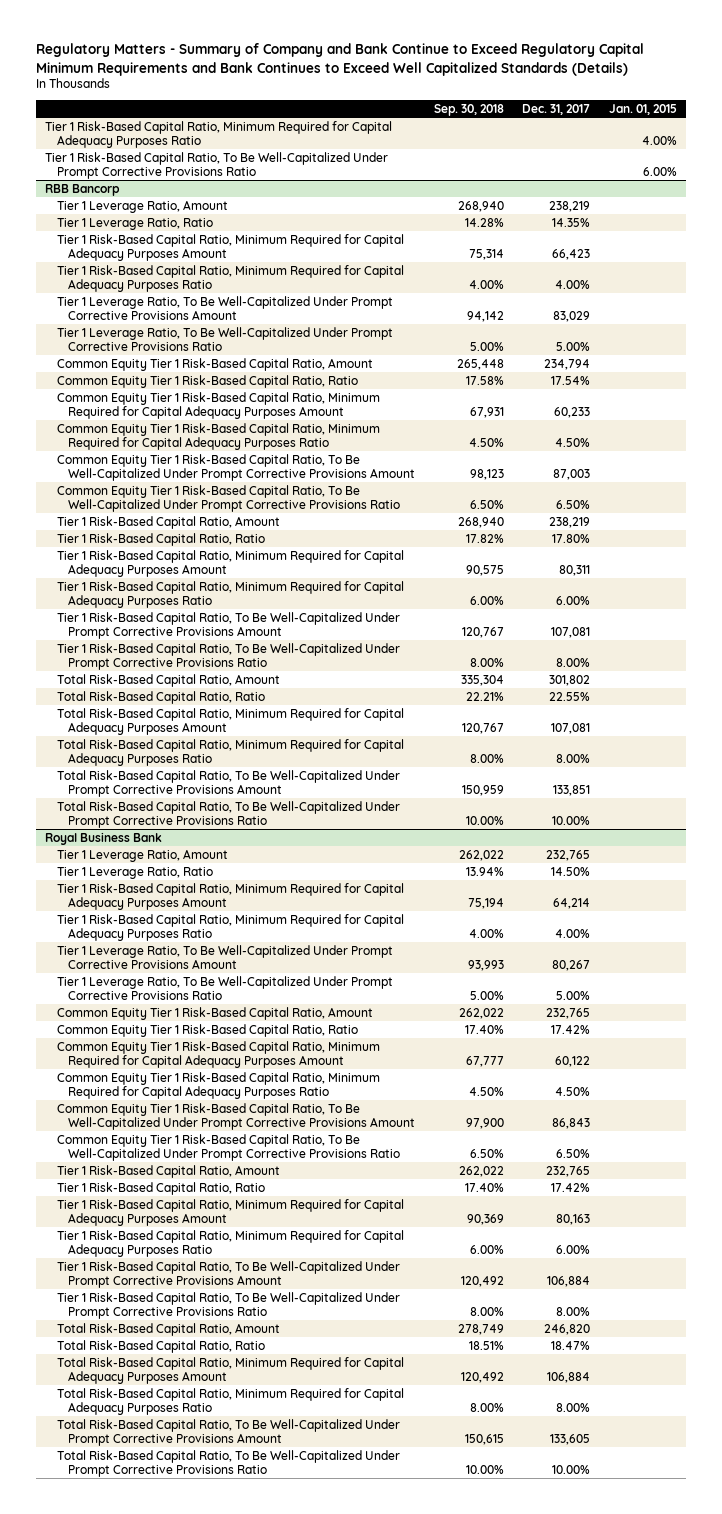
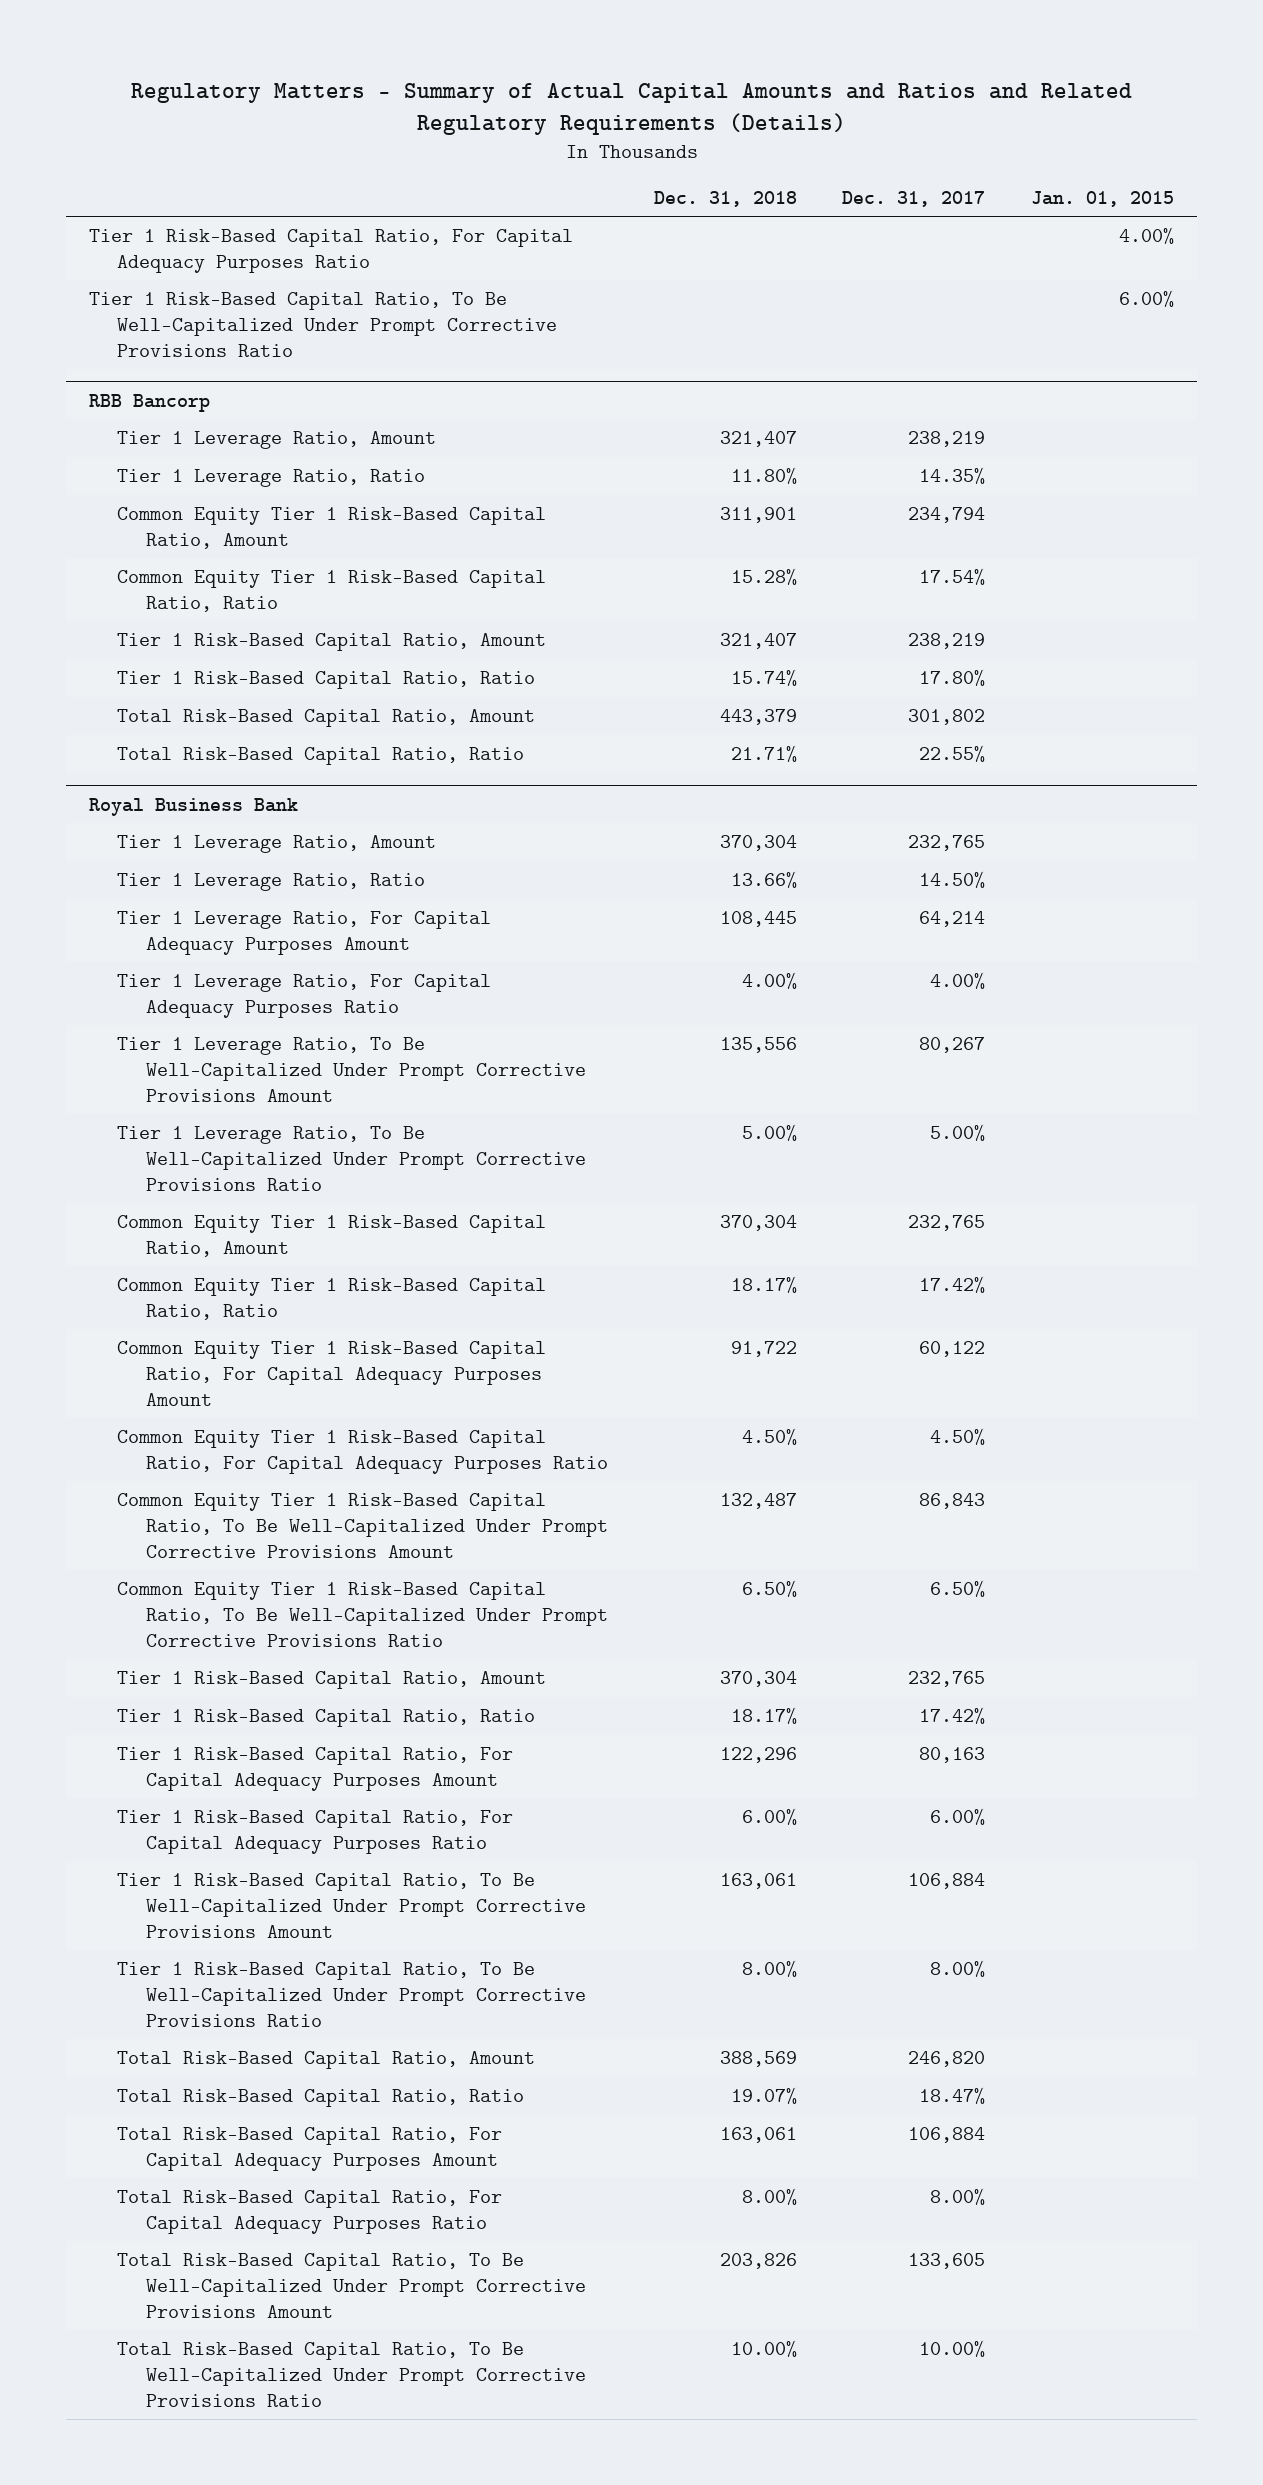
- Regulatory Matters - Summary of Company and Bank Continue to Exceed Regulatory Capital Minimum Requirements and Bank Continues to Exceed Well Capitalized Standards (Details)
+ Regulatory Matters - Summary of Actual Capital Amounts and Ratios and Related Regulatory Requirements (Details)
- | Sep. 30, 2018 | Dec. 31, 2017 | Jan. 01, 2015
+ | Dec. 31, 2018 | Dec. 31, 2017 | Jan. 01, 2015
- Tier 1 Risk-Based Capital Ratio, Minimum Required for Capital Adequacy Purposes Ratio | | | 4.00%
+ Tier 1 Risk-Based Capital Ratio, For Capital Adequacy Purposes Ratio | | | 4.00%
@ RBB Bancorp
- Tier 1 Risk-Based Capital Ratio, Minimum Required for Capital Adequacy Purposes Amount | 75,314 | 66,423 |
- Tier 1 Risk-Based Capital Ratio, Minimum Required for Capital Adequacy Purposes Ratio | 4.00% | 4.00% |
- Tier 1 Leverage Ratio, To Be Well-Capitalized Under Prompt Corrective Provisions Amount | 94,142 | 83,029 |
- Tier 1 Leverage Ratio, To Be Well-Capitalized Under Prompt Corrective Provisions Ratio | 5.00% | 5.00% |
- Common Equity Tier 1 Risk-Based Capital Ratio, Minimum Required for Capital Adequacy Purposes Amount | 67,931 | 60,233 |
- Common Equity Tier 1 Risk-Based Capital Ratio, Minimum Required for Capital Adequacy Purposes Ratio | 4.50% | 4.50% |
- Common Equity Tier 1 Risk-Based Capital Ratio, To Be Well-Capitalized Under Prompt Corrective Provisions Amount | 98,123 | 87,003 |
- Common Equity Tier 1 Risk-Based Capital Ratio, To Be Well-Capitalized Under Prompt Corrective Provisions Ratio | 6.50% | 6.50% |
- Tier 1 Risk-Based Capital Ratio, Minimum Required for Capital Adequacy Purposes Amount | 90,575 | 80,311 |
- Tier 1 Risk-Based Capital Ratio, Minimum Required for Capital Adequacy Purposes Ratio | 6.00% | 6.00% |
- Tier 1 Risk-Based Capital Ratio, To Be Well-Capitalized Under Prompt Corrective Provisions Amount | 120,767 | 107,081 |
- Tier 1 Risk-Based Capital Ratio, To Be Well-Capitalized Under Prompt Corrective Provisions Ratio | 8.00% | 8.00% |
- Total Risk-Based Capital Ratio, Minimum Required for Capital Adequacy Purposes Amount | 120,767 | 107,081 |
- Total Risk-Based Capital Ratio, Minimum Required for Capital Adequacy Purposes Ratio | 8.00% | 8.00% |
- Total Risk-Based Capital Ratio, To Be Well-Capitalized Under Prompt Corrective Provisions Amount | 150,959 | 133,851 |
- Total Risk-Based Capital Ratio, To Be Well-Capitalized Under Prompt Corrective Provisions Ratio | 10.00% | 10.00% |
@ Royal Business Bank
- Tier 1 Risk-Based Capital Ratio, Minimum Required for Capital Adequacy Purposes Amount | 75,194 | 64,214 |
- Tier 1 Risk-Based Capital Ratio, Minimum Required for Capital Adequacy Purposes Ratio | 4.00% | 4.00% |
+ Tier 1 Leverage Ratio, For Capital Adequacy Purposes Amount | 108,445 | 64,214 |
+ Tier 1 Leverage Ratio, For Capital Adequacy Purposes Ratio | 4.00% | 4.00% |
- Common Equity Tier 1 Risk-Based Capital Ratio, Minimum Required for Capital Adequacy Purposes Amount | 67,777 | 60,122 |
- Common Equity Tier 1 Risk-Based Capital Ratio, Minimum Required for Capital Adequacy Purposes Ratio | 4.50% | 4.50% |
+ Common Equity Tier 1 Risk-Based Capital Ratio, For Capital Adequacy Purposes Amount | 91,722 | 60,122 |
+ Common Equity Tier 1 Risk-Based Capital Ratio, For Capital Adequacy Purposes Ratio | 4.50% | 4.50% |
- Tier 1 Risk-Based Capital Ratio, Minimum Required for Capital Adequacy Purposes Amount | 90,369 | 80,163 |
- Tier 1 Risk-Based Capital Ratio, Minimum Required for Capital Adequacy Purposes Ratio | 6.00% | 6.00% |
+ Tier 1 Risk-Based Capital Ratio, For Capital Adequacy Purposes Amount | 122,296 | 80,163 |
+ Tier 1 Risk-Based Capital Ratio, For Capital Adequacy Purposes Ratio | 6.00% | 6.00% |
- Total Risk-Based Capital Ratio, Minimum Required for Capital Adequacy Purposes Amount | 120,492 | 106,884 |
- Total Risk-Based Capital Ratio, Minimum Required for Capital Adequacy Purposes Ratio | 8.00% | 8.00% |
+ Total Risk-Based Capital Ratio, For Capital Adequacy Purposes Amount | 163,061 | 106,884 |
+ Total Risk-Based Capital Ratio, For Capital Adequacy Purposes Ratio | 8.00% | 8.00% |

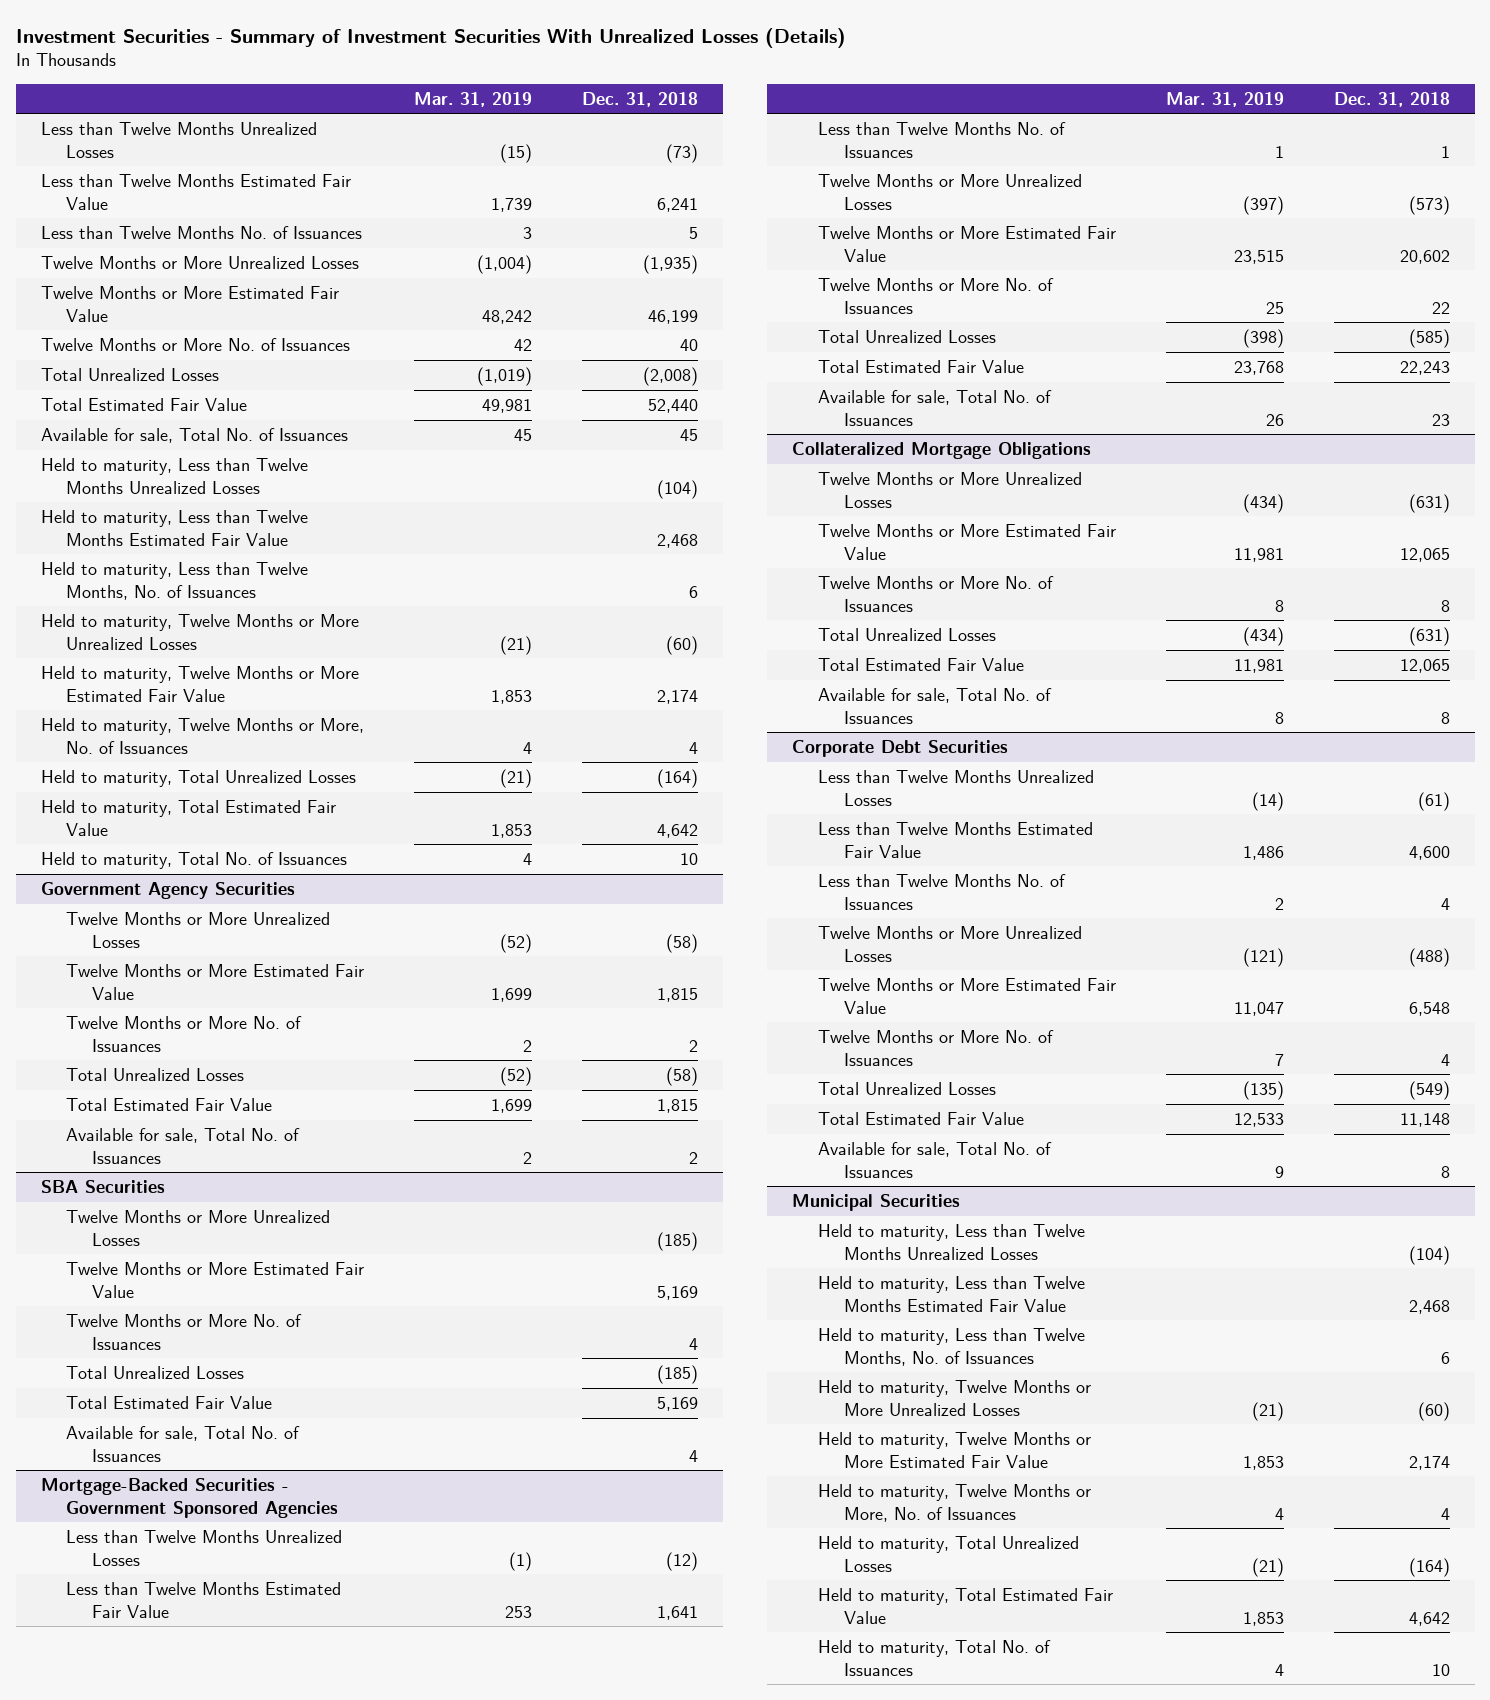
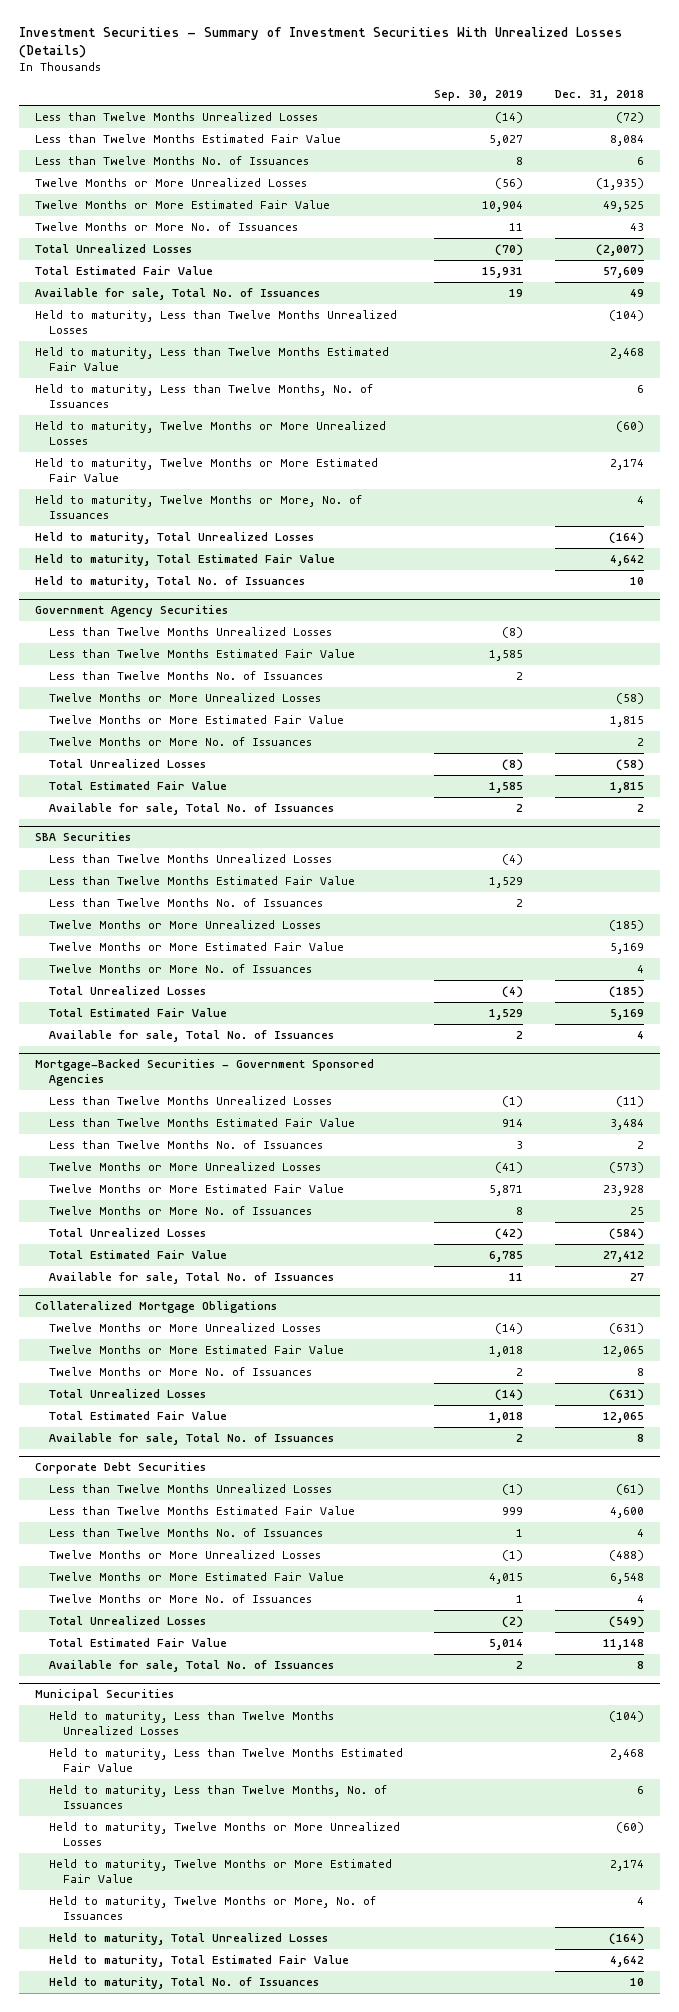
- | Mar. 31, 2019 | Dec. 31, 2018
+ | Sep. 30, 2019 | Dec. 31, 2018
- Less than Twelve Months Unrealized Losses | (15) | (73)
- Less than Twelve Months Estimated Fair Value | 1,739 | 6,241
- Less than Twelve Months No. of Issuances | 3 | 5
+ Less than Twelve Months Unrealized Losses | (14) | (72)
+ Less than Twelve Months Estimated Fair Value | 5,027 | 8,084
+ Less than Twelve Months No. of Issuances | 8 | 6
- Twelve Months or More Estimated Fair Value | 48,242 | 46,199
- Twelve Months or More No. of Issuances | 42 | 40
- Total Unrealized Losses | (1,019) | (2,008)
- Total Estimated Fair Value | 49,981 | 52,440
- Available for sale, Total No. of Issuances | 45 | 45
+ Twelve Months or More Estimated Fair Value | 10,904 | 49,525
+ Twelve Months or More No. of Issuances | 11 | 43
+ Total Unrealized Losses | (70) | (2,007)
+ Total Estimated Fair Value | 15,931 | 57,609
+ Available for sale, Total No. of Issuances | 19 | 49
@ Government Agency Securities
+ Less than Twelve Months Unrealized Losses | (8) |
+ Less than Twelve Months Estimated Fair Value | 1,585 |
+ Less than Twelve Months No. of Issuances | 2 |
@ SBA Securities
+ Less than Twelve Months Unrealized Losses | (4) |
+ Less than Twelve Months Estimated Fair Value | 1,529 |
+ Less than Twelve Months No. of Issuances | 2 |
@ Mortgage-Backed Securities - Government Sponsored Agencies
- Less than Twelve Months Unrealized Losses | (1) | (12)
- Less than Twelve Months Estimated Fair Value | 253 | 1,641
- Less than Twelve Months No. of Issuances | 1 | 1
+ Less than Twelve Months Unrealized Losses | (1) | (11)
+ Less than Twelve Months Estimated Fair Value | 914 | 3,484
+ Less than Twelve Months No. of Issuances | 3 | 2
- Twelve Months or More Estimated Fair Value | 23,515 | 20,602
- Twelve Months or More No. of Issuances | 25 | 22
- Total Unrealized Losses | (398) | (585)
- Total Estimated Fair Value | 23,768 | 22,243
- Available for sale, Total No. of Issuances | 26 | 23
+ Twelve Months or More Estimated Fair Value | 5,871 | 23,928
+ Twelve Months or More No. of Issuances | 8 | 25
+ Total Unrealized Losses | (42) | (584)
+ Total Estimated Fair Value | 6,785 | 27,412
+ Available for sale, Total No. of Issuances | 11 | 27

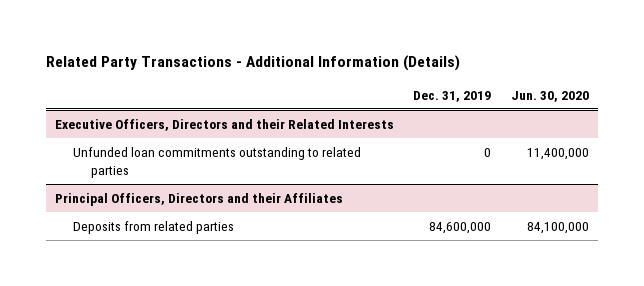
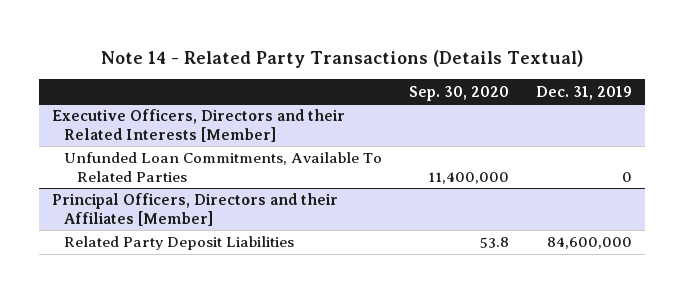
- Related Party Transactions - Additional Information (Details)
+ Note 14 - Related Party Transactions (Details Textual)
- | Dec. 31, 2019 | Jun. 30, 2020
+ | Sep. 30, 2020 | Dec. 31, 2019
- Executive Officers, Directors and their Related Interests
- Unfunded loan commitments outstanding to related parties | 0 | 11,400,000
- Principal Officers, Directors and their Affiliates
- Deposits from related parties | 84,600,000 | 84,100,000
+ Executive Officers, Directors and their Related Interests [Member]
+ Unfunded Loan Commitments, Available To Related Parties | 11,400,000 | 0
+ Principal Officers, Directors and their Affiliates [Member]
+ Related Party Deposit Liabilities | 53.8 | 84,600,000

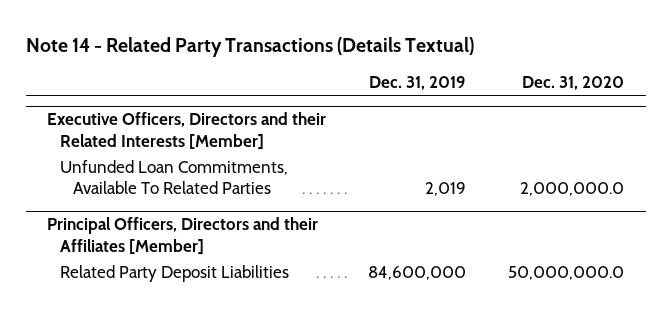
- | Sep. 30, 2020 | Dec. 31, 2019
+ | Dec. 31, 2019 | Dec. 31, 2020
@ Executive Officers, Directors and their Related Interests [Member]
- Unfunded Loan Commitments, Available To Related Parties | 11,400,000 | 0
+ Unfunded Loan Commitments, Available To Related Parties | 2,019 | 2,000,000.0

